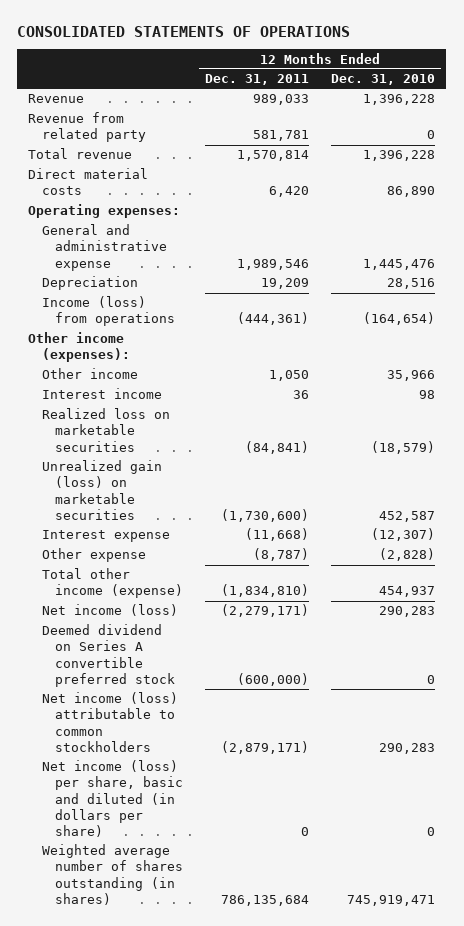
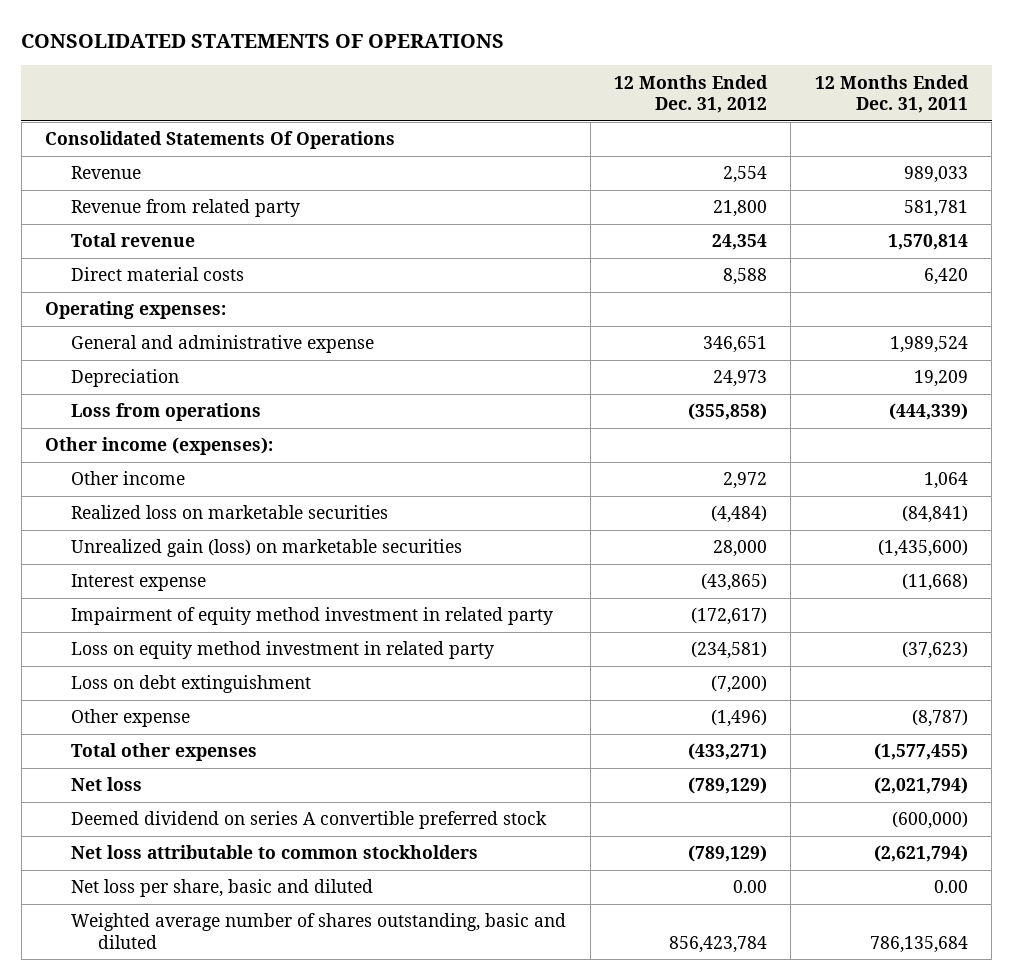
- | 12 Months Ended Dec. 31, 2011 | 12 Months Ended Dec. 31, 2010
+ | 12 Months Ended Dec. 31, 2012 | 12 Months Ended Dec. 31, 2011
+ Consolidated Statements Of Operations
- General and administrative expense | 1,989,546 | 1,445,476
+ General and administrative expense | 346,651 | 1,989,524
- Income (loss) from operations | (444,361) | (164,654)
+ Loss from operations | (355,858) | (444,339)
- Other income | 1,050 | 35,966
- Interest income | 36 | 98
+ Other income | 2,972 | 1,064
- Unrealized gain (loss) on marketable securities | (1,730,600) | 452,587
+ Unrealized gain (loss) on marketable securities | 28,000 | (1,435,600)
+ Impairment of equity method investment in related party | (172,617) |
+ Loss on equity method investment in related party | (234,581) | (37,623)
+ Loss on debt extinguishment | (7,200) |
- Total other income (expense) | (1,834,810) | 454,937
- Net income (loss) | (2,279,171) | 290,283
- Deemed dividend on Series A convertible preferred stock | (600,000) | 0
- Net income (loss) attributable to common stockholders | (2,879,171) | 290,283
- Net income (loss) per share, basic and diluted (in dollars per share) | 0 | 0
- Weighted average number of shares outstanding (in shares) | 786,135,684 | 745,919,471
+ Total other expenses | (433,271) | (1,577,455)
+ Net loss | (789,129) | (2,021,794)
+ Deemed dividend on series A convertible preferred stock | | (600,000)
+ Net loss attributable to common stockholders | (789,129) | (2,621,794)
+ Net loss per share, basic and diluted | 0.00 | 0.00
+ Weighted average number of shares outstanding, basic and diluted | 856,423,784 | 786,135,684

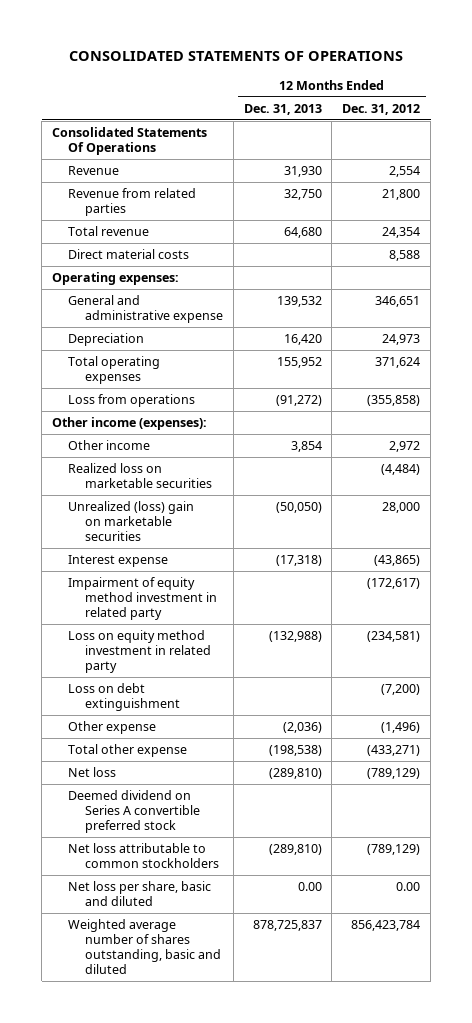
- | 12 Months Ended Dec. 31, 2012 | 12 Months Ended Dec. 31, 2011
+ | 12 Months Ended Dec. 31, 2013 | 12 Months Ended Dec. 31, 2012
- Revenue from related party | 21,800 | 581,781
+ Revenue from related parties | 32,750 | 21,800
+ Total operating expenses | 155,952 | 371,624
- Unrealized gain (loss) on marketable securities | 28,000 | (1,435,600)
+ Unrealized (loss) gain on marketable securities | (50,050) | 28,000
- Total other expenses | (433,271) | (1,577,455)
+ Total other expense | (198,538) | (433,271)
- Deemed dividend on series A convertible preferred stock | | (600,000)
+ Deemed dividend on Series A convertible preferred stock

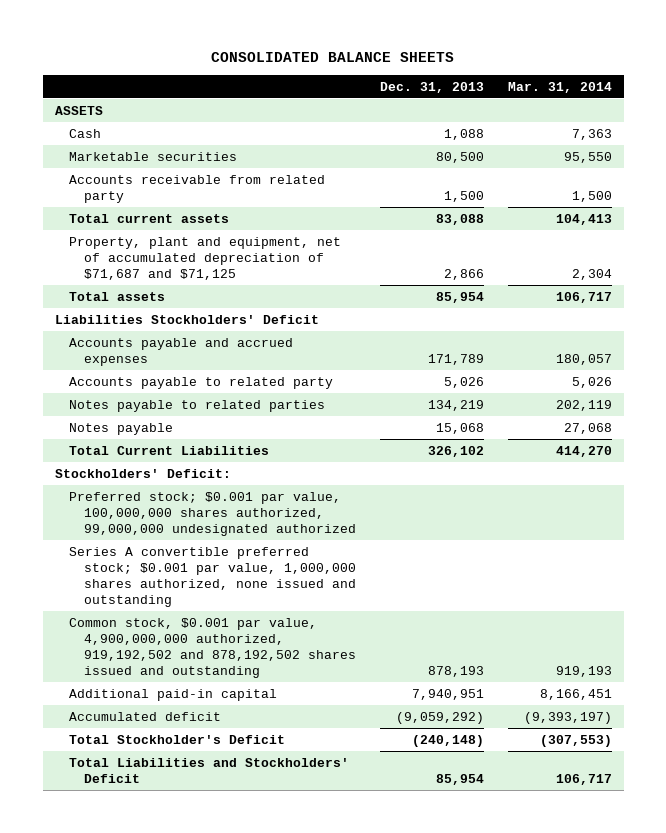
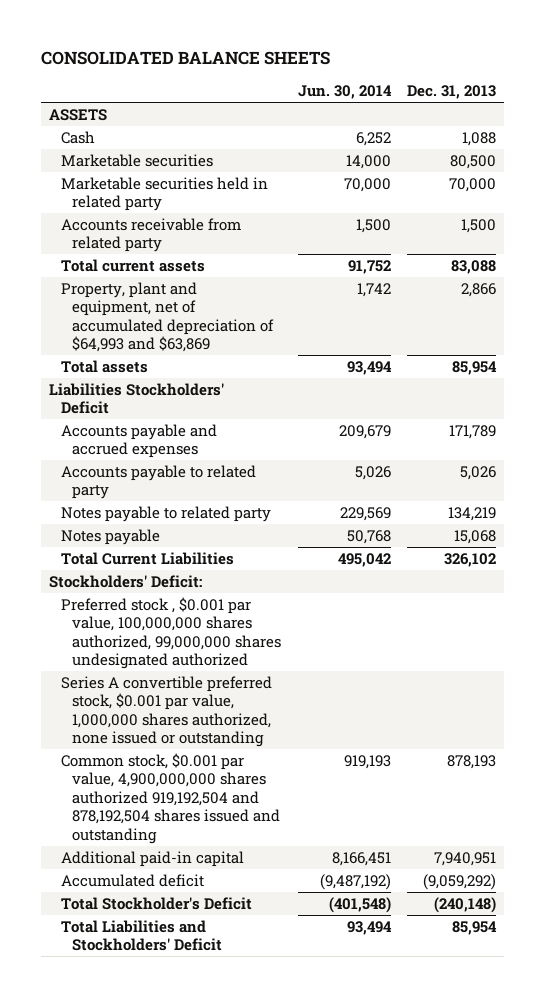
- | Dec. 31, 2013 | Mar. 31, 2014
+ | Jun. 30, 2014 | Dec. 31, 2013
+ Marketable securities held in related party | 70,000 | 70,000
- Property, plant and equipment, net of accumulated depreciation of $71,687 and $71,125 | 2,866 | 2,304
+ Property, plant and equipment, net of accumulated depreciation of $64,993 and $63,869 | 1,742 | 2,866
- Notes payable to related parties | 134,219 | 202,119
+ Notes payable to related party | 229,569 | 134,219
- Preferred stock; $0.001 par value, 100,000,000 shares authorized, 99,000,000 undesignated authorized
- Series A convertible preferred stock; $0.001 par value, 1,000,000 shares authorized, none issued and outstanding
- Common stock, $0.001 par value, 4,900,000,000 authorized, 919,192,502 and 878,192,502 shares issued and outstanding | 878,193 | 919,193
+ Preferred stock , $0.001 par value, 100,000,000 shares authorized, 99,000,000 shares undesignated authorized
+ Series A convertible preferred stock, $0.001 par value, 1,000,000 shares authorized, none issued or outstanding
+ Common stock, $0.001 par value, 4,900,000,000 shares authorized 919,192,504 and 878,192,504 shares issued and outstanding | 919,193 | 878,193

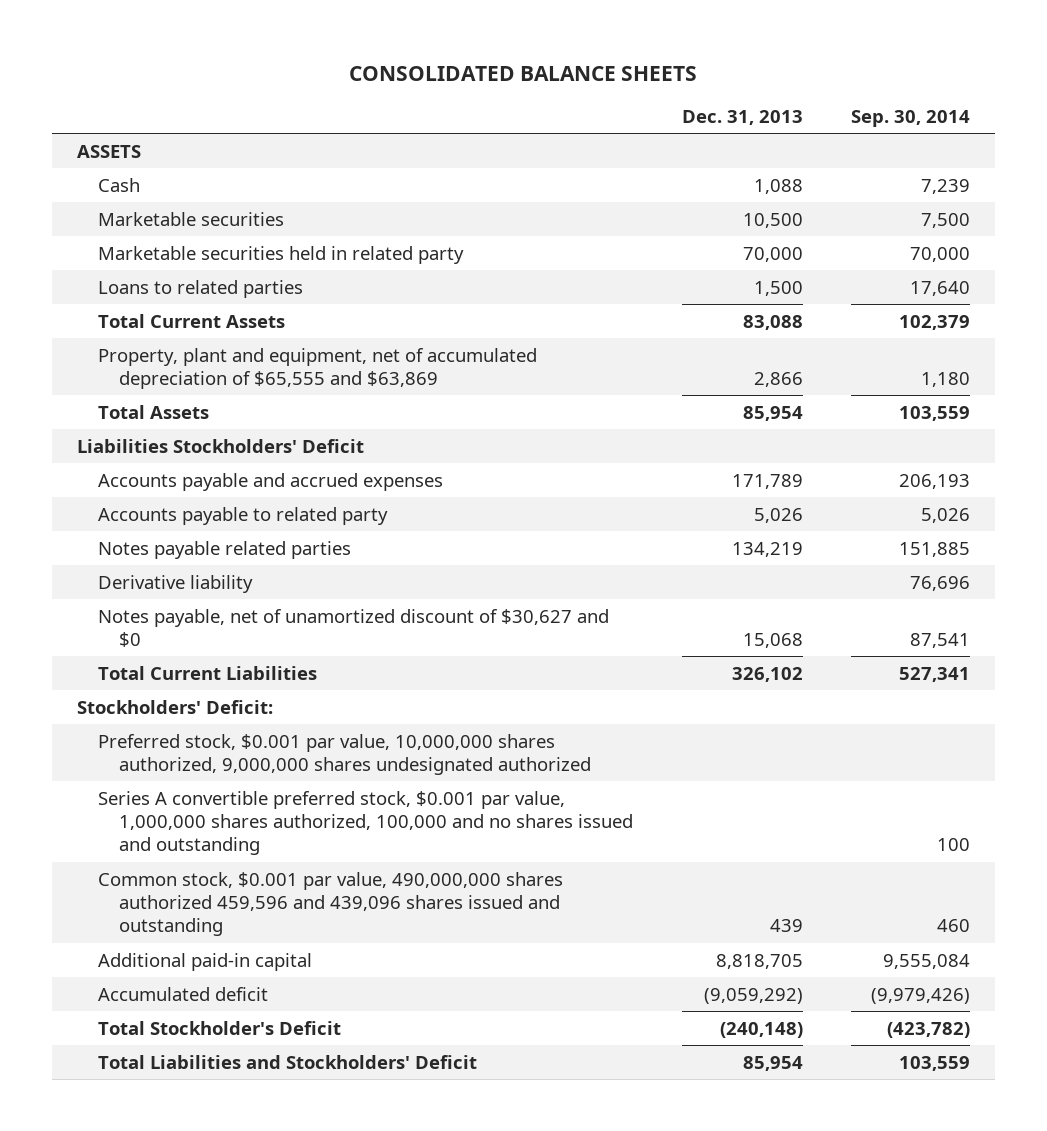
- | Jun. 30, 2014 | Dec. 31, 2013
+ | Dec. 31, 2013 | Sep. 30, 2014
- Marketable securities | 14,000 | 80,500
+ Marketable securities | 10,500 | 7,500
- Accounts receivable from related party | 1,500 | 1,500
- Total current assets | 91,752 | 83,088
- Property, plant and equipment, net of accumulated depreciation of $64,993 and $63,869 | 1,742 | 2,866
- Total assets | 93,494 | 85,954
+ Loans to related parties | 1,500 | 17,640
+ Total Current Assets | 83,088 | 102,379
+ Property, plant and equipment, net of accumulated depreciation of $65,555 and $63,869 | 2,866 | 1,180
+ Total Assets | 85,954 | 103,559
- Notes payable to related party | 229,569 | 134,219
- Notes payable | 50,768 | 15,068
+ Notes payable related parties | 134,219 | 151,885
+ Derivative liability | | 76,696
+ Notes payable, net of unamortized discount of $30,627 and $0 | 15,068 | 87,541
- Preferred stock , $0.001 par value, 100,000,000 shares authorized, 99,000,000 shares undesignated authorized
- Series A convertible preferred stock, $0.001 par value, 1,000,000 shares authorized, none issued or outstanding
- Common stock, $0.001 par value, 4,900,000,000 shares authorized 919,192,504 and 878,192,504 shares issued and outstanding | 919,193 | 878,193
- Additional paid-in capital | 8,166,451 | 7,940,951
+ Preferred stock, $0.001 par value, 10,000,000 shares authorized, 9,000,000 shares undesignated authorized
+ Series A convertible preferred stock, $0.001 par value, 1,000,000 shares authorized, 100,000 and no shares issued and outstanding | | 100
+ Common stock, $0.001 par value, 490,000,000 shares authorized 459,596 and 439,096 shares issued and outstanding | 439 | 460
+ Additional paid-in capital | 8,818,705 | 9,555,084

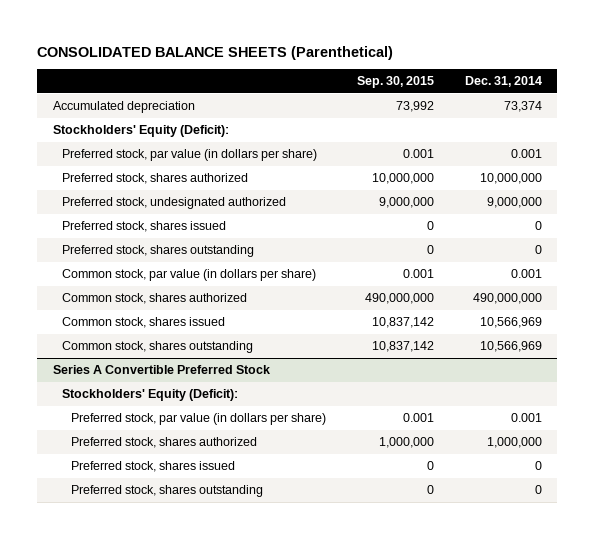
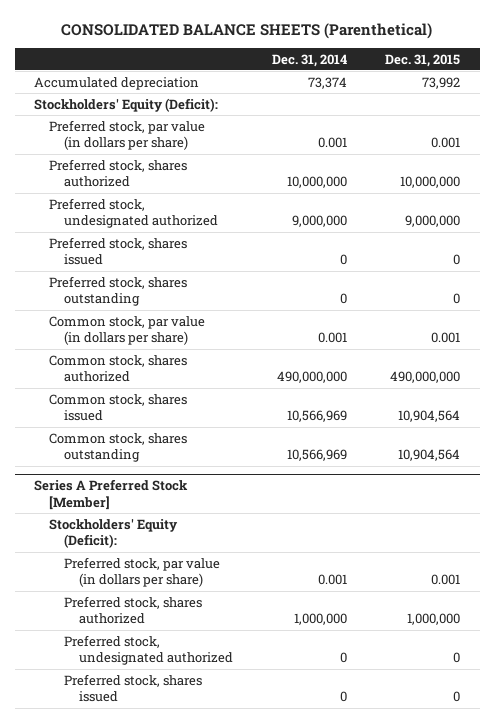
- | Sep. 30, 2015 | Dec. 31, 2014
+ | Dec. 31, 2014 | Dec. 31, 2015
- Series A Convertible Preferred Stock
+ Series A Preferred Stock [Member]
+ Preferred stock, undesignated authorized | 0 | 0
- Preferred stock, shares outstanding | 0 | 0

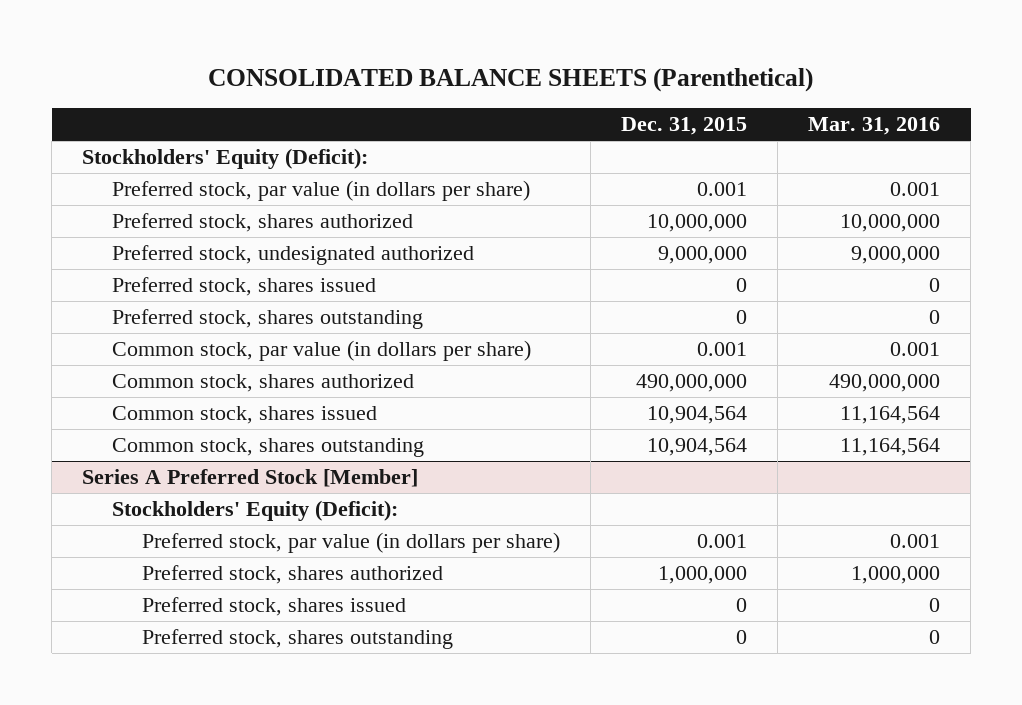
- | Dec. 31, 2014 | Dec. 31, 2015
+ | Dec. 31, 2015 | Mar. 31, 2016
- Accumulated depreciation | 73,374 | 73,992
@ Series A Preferred Stock [Member]
- Preferred stock, undesignated authorized | 0 | 0
+ Preferred stock, shares outstanding | 0 | 0

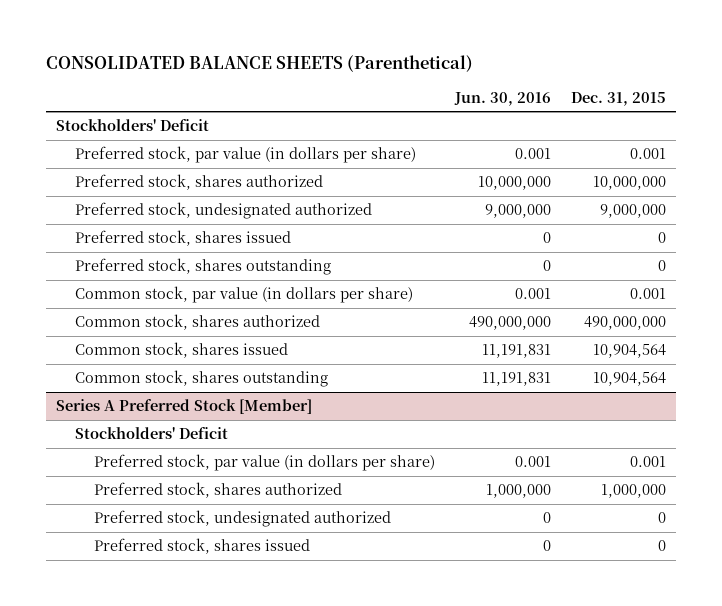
- | Dec. 31, 2015 | Mar. 31, 2016
+ | Jun. 30, 2016 | Dec. 31, 2015
- Stockholders' Equity (Deficit):
+ Stockholders' Deficit
@ Series A Preferred Stock [Member]
- Stockholders' Equity (Deficit):
+ Stockholders' Deficit
+ Preferred stock, undesignated authorized | 0 | 0
- Preferred stock, shares outstanding | 0 | 0

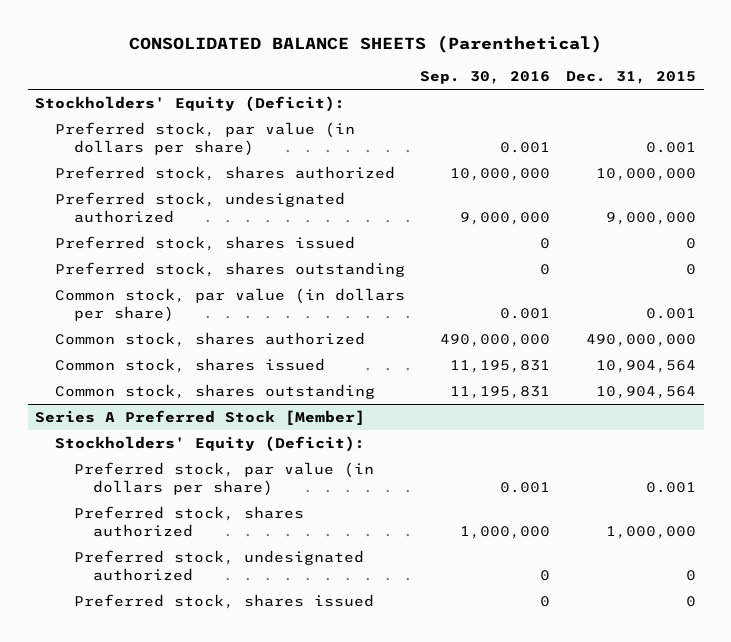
- | Jun. 30, 2016 | Dec. 31, 2015
+ | Sep. 30, 2016 | Dec. 31, 2015
- Stockholders' Deficit
+ Stockholders' Equity (Deficit):
@ Series A Preferred Stock [Member]
- Stockholders' Deficit
+ Stockholders' Equity (Deficit):

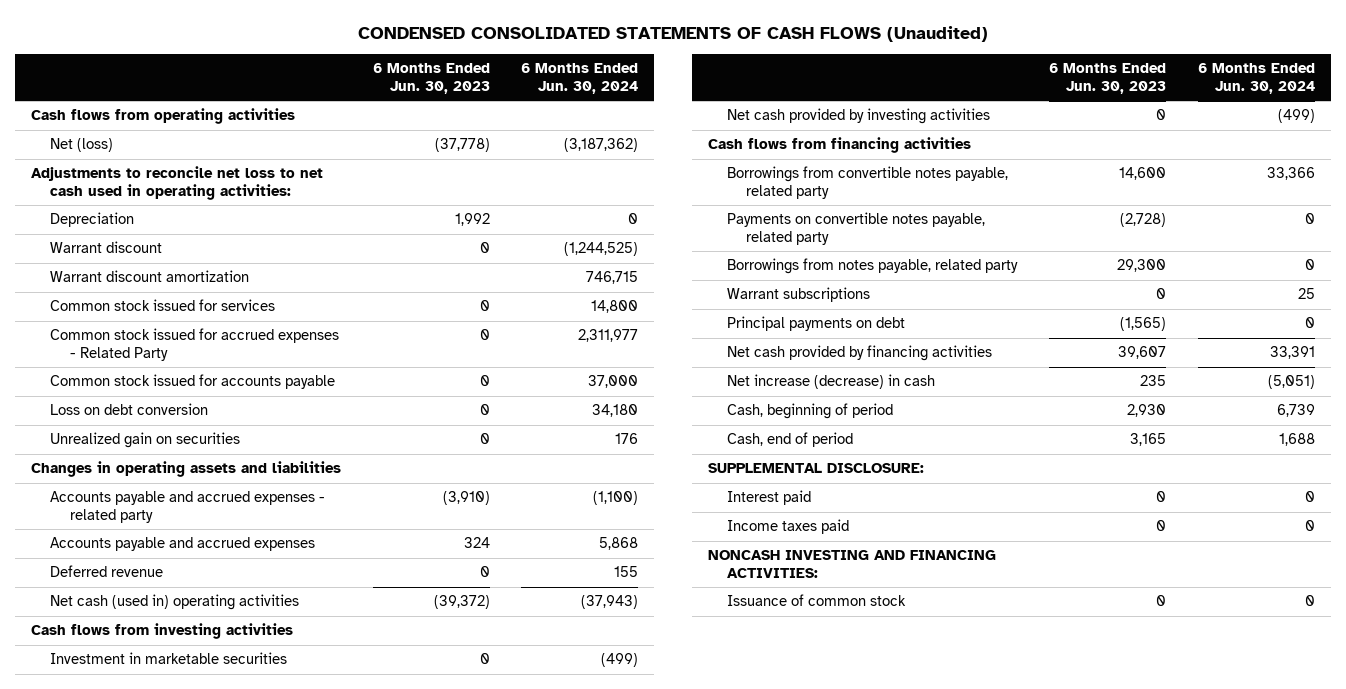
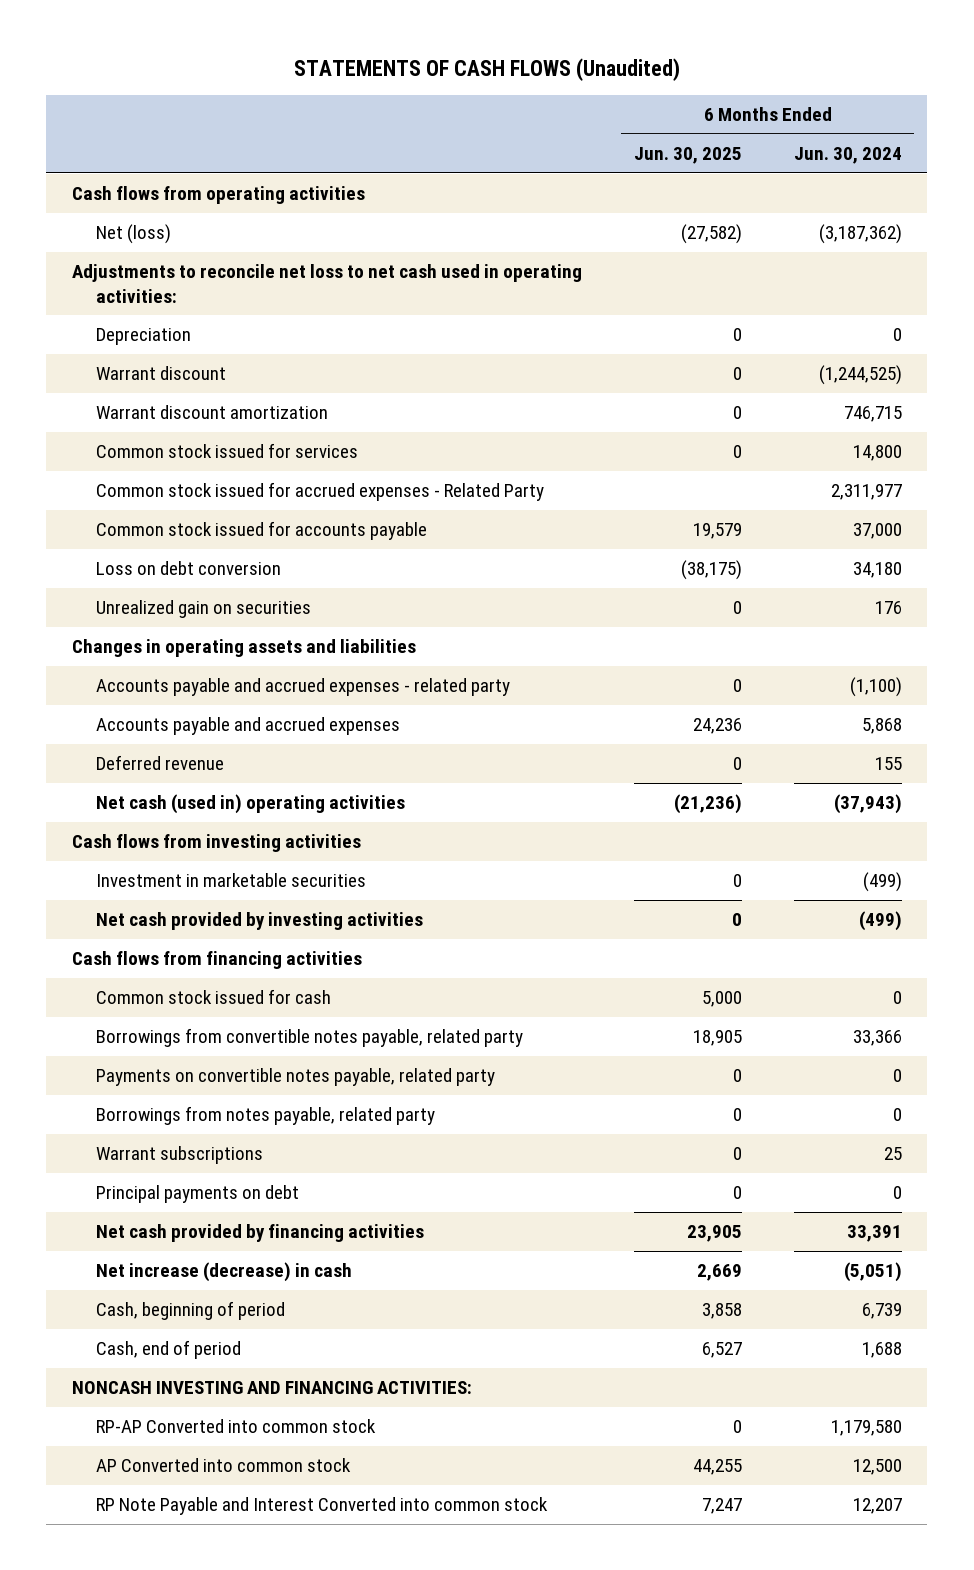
- CONDENSED CONSOLIDATED STATEMENTS OF CASH FLOWS (Unaudited)
+ STATEMENTS OF CASH FLOWS (Unaudited)
- | 6 Months Ended Jun. 30, 2023 | 6 Months Ended Jun. 30, 2024
+ | 6 Months Ended Jun. 30, 2025 | 6 Months Ended Jun. 30, 2024
+ Common stock issued for cash | 5,000 | 0
- SUPPLEMENTAL DISCLOSURE:
- Interest paid | 0 | 0
- Income taxes paid | 0 | 0
- Issuance of common stock | 0 | 0
+ RP-AP Converted into common stock | 0 | 1,179,580
+ AP Converted into common stock | 44,255 | 12,500
+ RP Note Payable and Interest Converted into common stock | 7,247 | 12,207

